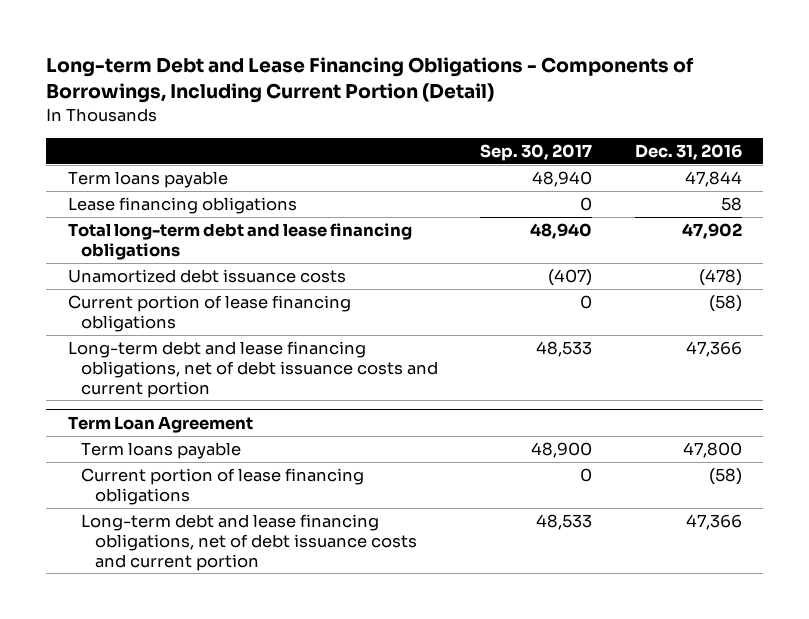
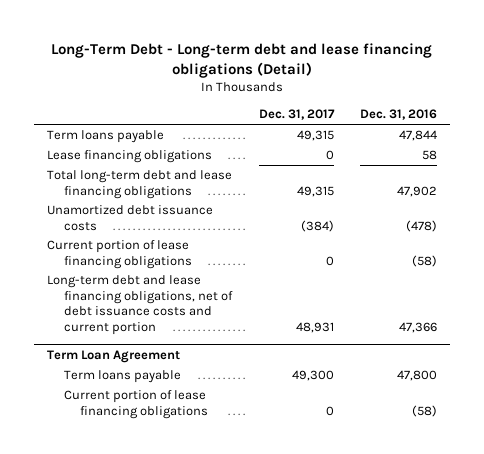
- Long-term Debt and Lease Financing Obligations - Components of Borrowings, Including Current Portion (Detail)
+ Long-Term Debt - Long-term debt and lease financing obligations (Detail)
- | Sep. 30, 2017 | Dec. 31, 2016
+ | Dec. 31, 2017 | Dec. 31, 2016
@ Term Loan Agreement
- Long-term debt and lease financing obligations, net of debt issuance costs and current portion | 48,533 | 47,366

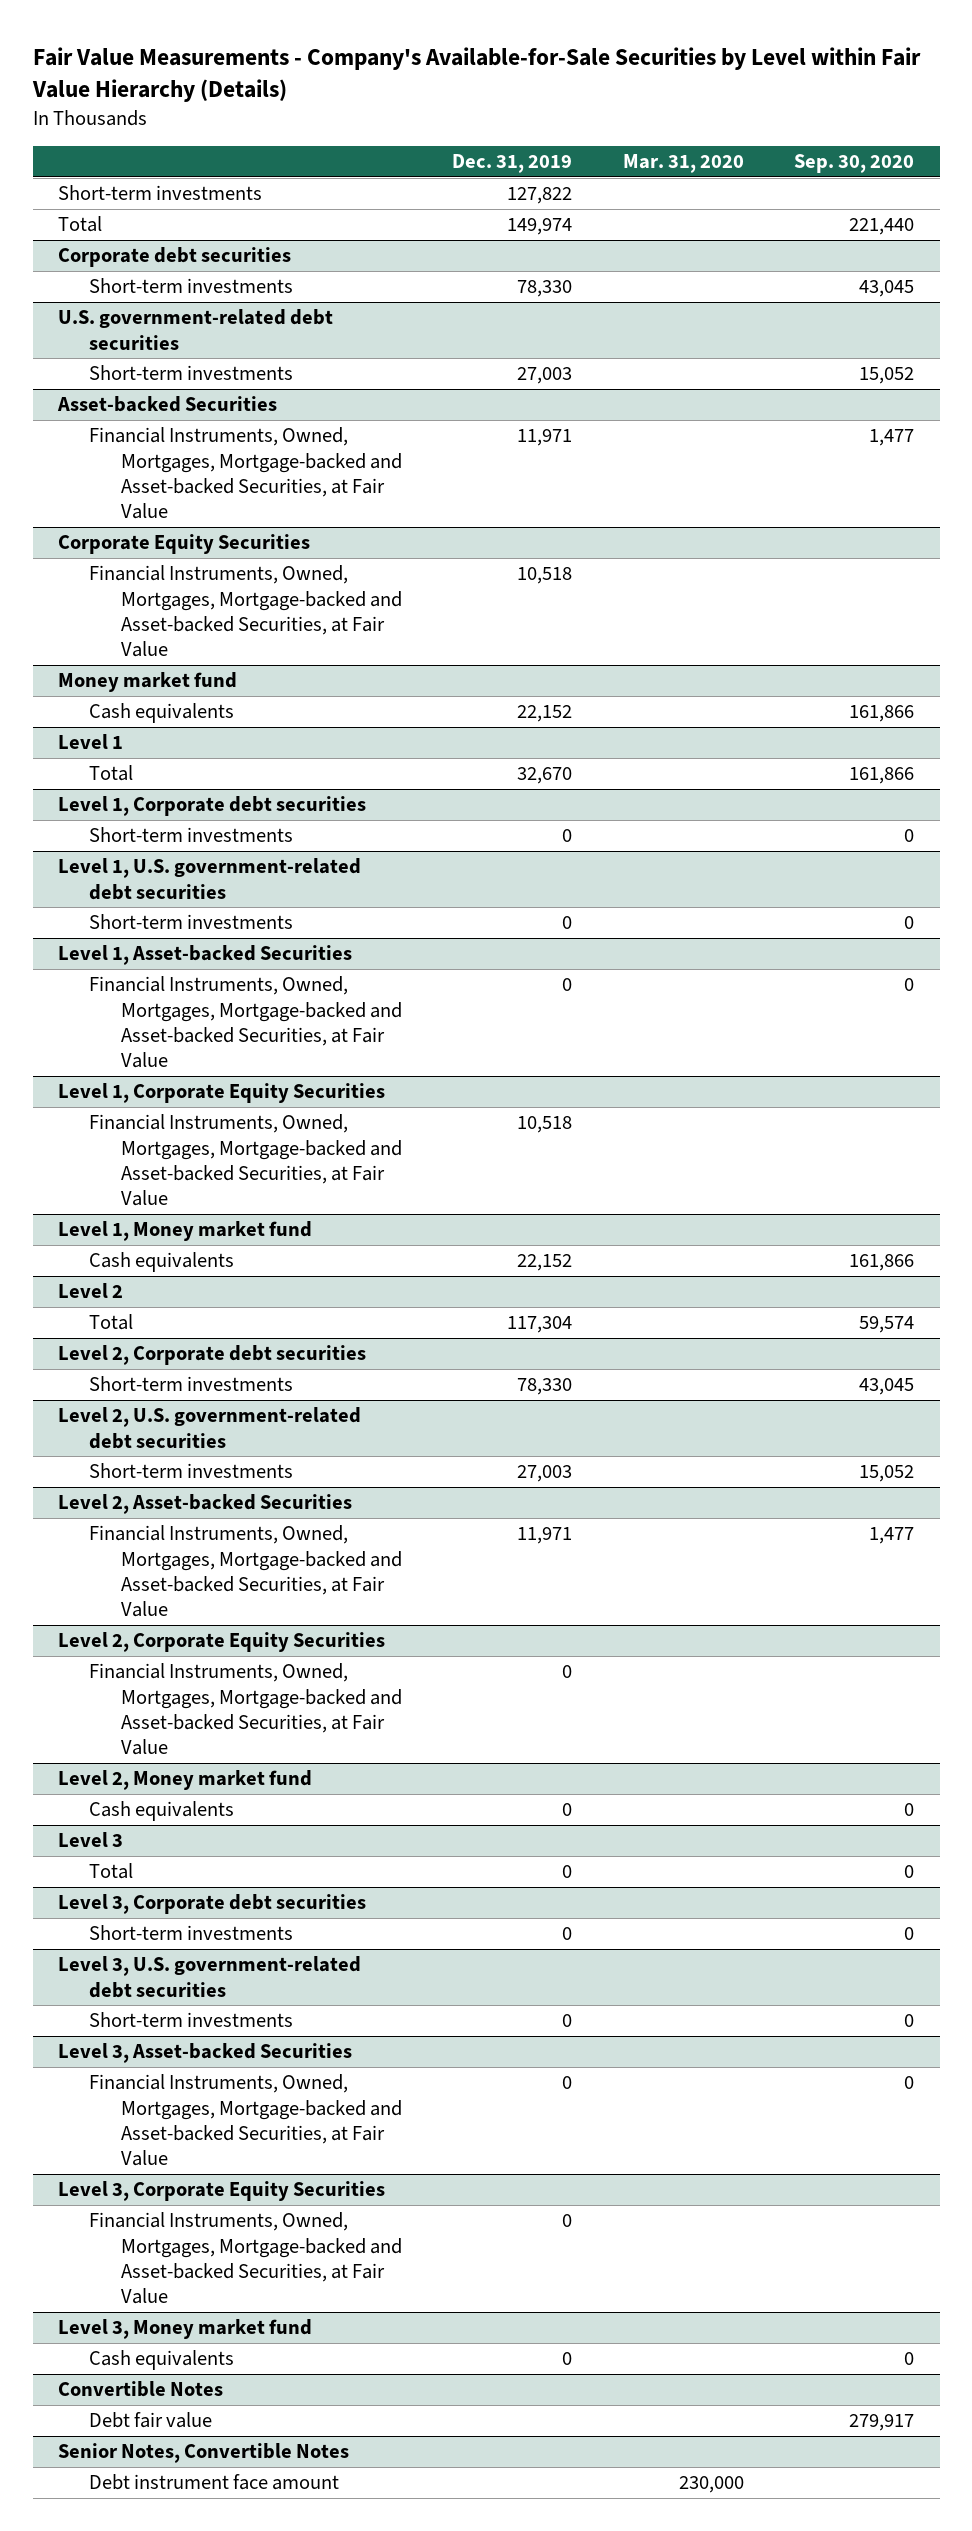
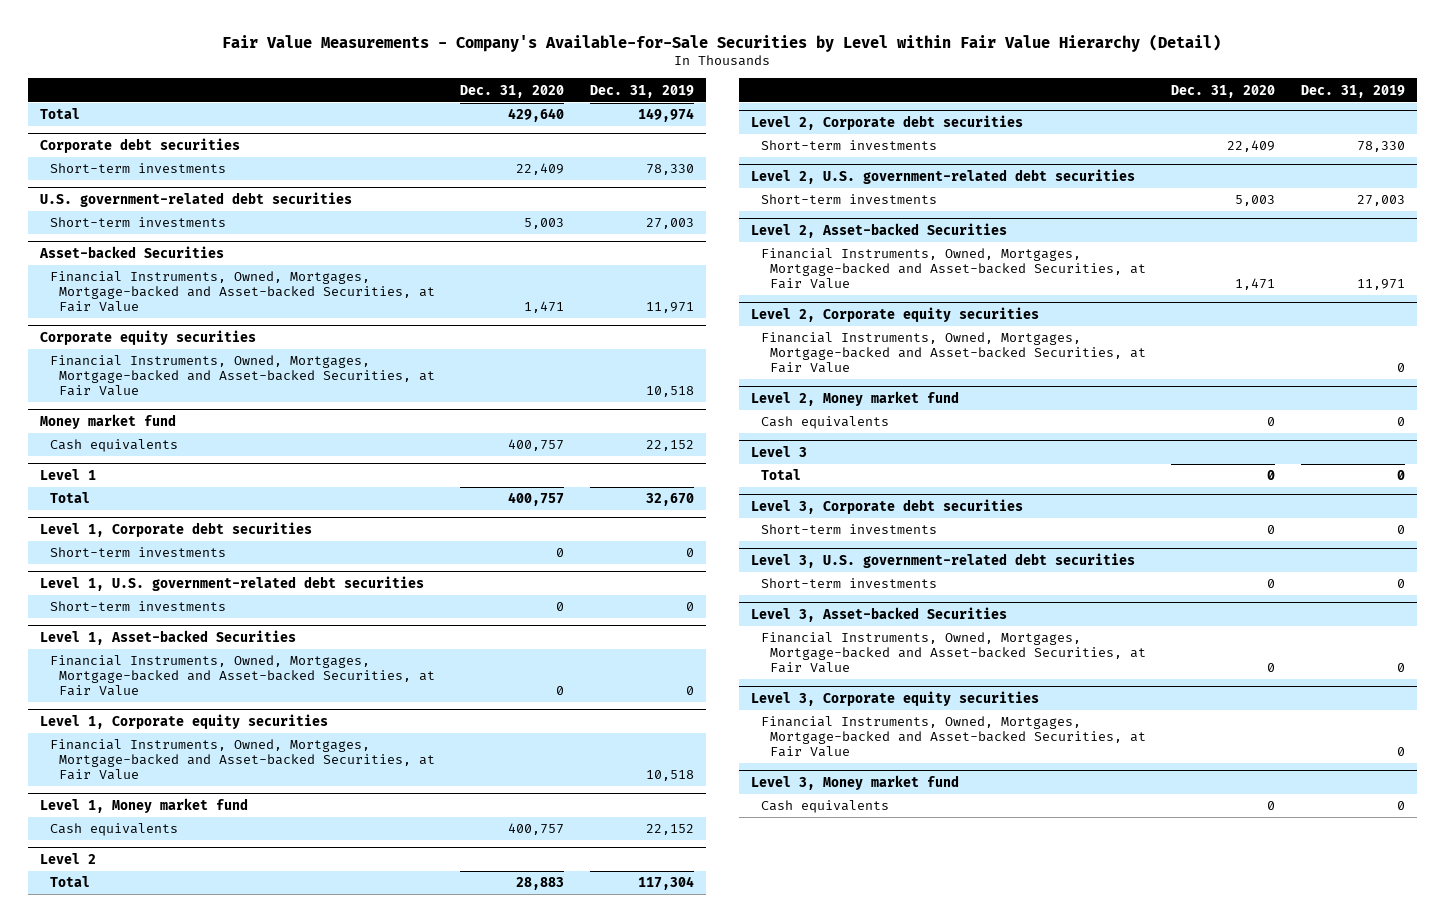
- Fair Value Measurements - Company's Available-for-Sale Securities by Level within Fair Value Hierarchy (Details)
+ Fair Value Measurements - Company's Available-for-Sale Securities by Level within Fair Value Hierarchy (Detail)
- | Dec. 31, 2019 | Mar. 31, 2020 | Sep. 30, 2020
+ | Dec. 31, 2020 | Dec. 31, 2019
- Short-term investments | 127,822 | |
- Corporate Equity Securities
+ Corporate equity securities
- Level 1, Corporate Equity Securities
+ Level 1, Corporate equity securities
- Level 2, Corporate Equity Securities
+ Level 2, Corporate equity securities
- Level 3, Corporate Equity Securities
+ Level 3, Corporate equity securities
- Convertible Notes
- Debt fair value | | | 279,917
- Senior Notes, Convertible Notes
- Debt instrument face amount | | 230,000 |

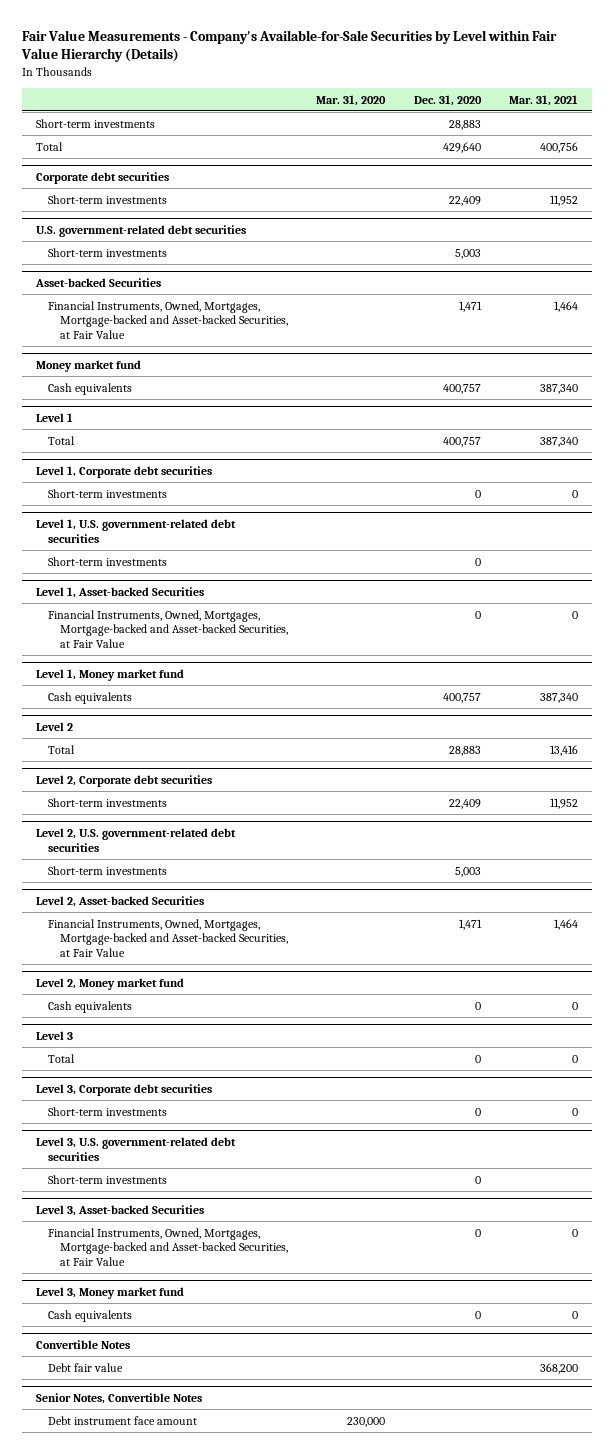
- Fair Value Measurements - Company's Available-for-Sale Securities by Level within Fair Value Hierarchy (Detail)
+ Fair Value Measurements - Company's Available-for-Sale Securities by Level within Fair Value Hierarchy (Details)
- | Dec. 31, 2020 | Dec. 31, 2019
+ | Mar. 31, 2020 | Dec. 31, 2020 | Mar. 31, 2021
+ Short-term investments | | 28,883 |
- Corporate equity securities
- Financial Instruments, Owned, Mortgages, Mortgage-backed and Asset-backed Securities, at Fair Value | | 10,518
- Level 1, Corporate equity securities
- Financial Instruments, Owned, Mortgages, Mortgage-backed and Asset-backed Securities, at Fair Value | | 10,518
- Level 2, Corporate equity securities
- Financial Instruments, Owned, Mortgages, Mortgage-backed and Asset-backed Securities, at Fair Value | | 0
- Level 3, Corporate equity securities
- Financial Instruments, Owned, Mortgages, Mortgage-backed and Asset-backed Securities, at Fair Value | | 0
+ Convertible Notes
+ Debt fair value | | | 368,200
+ Senior Notes, Convertible Notes
+ Debt instrument face amount | 230,000 | |

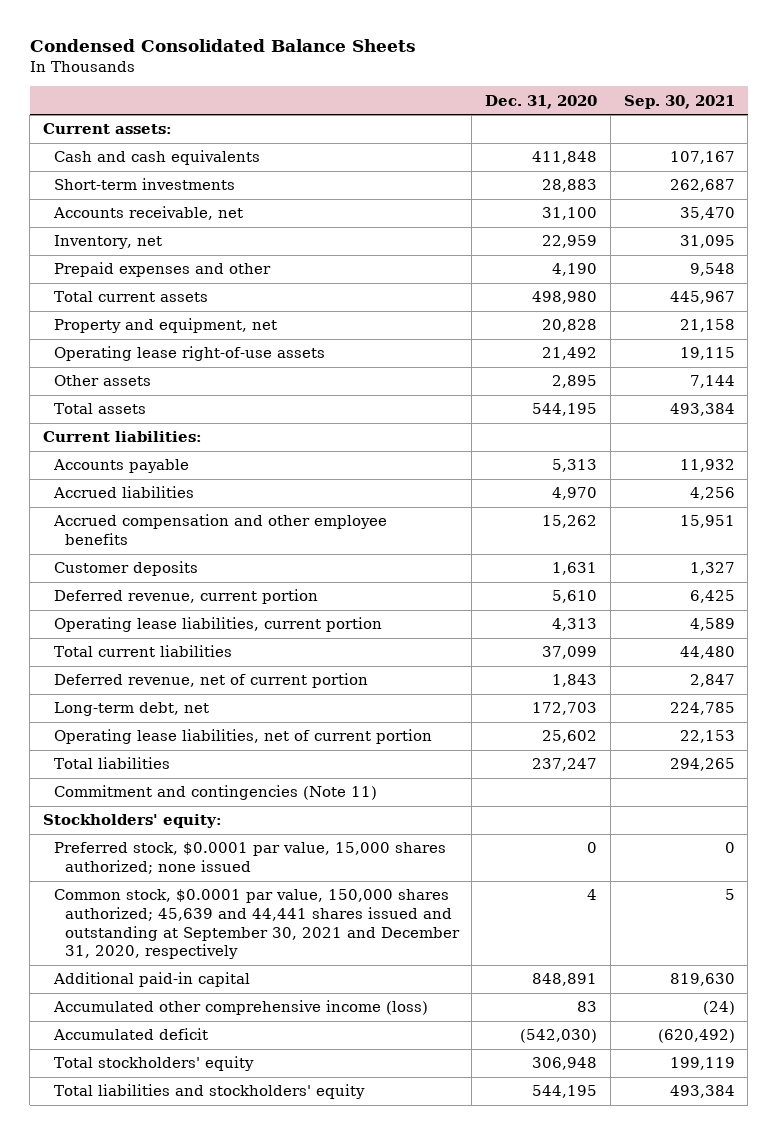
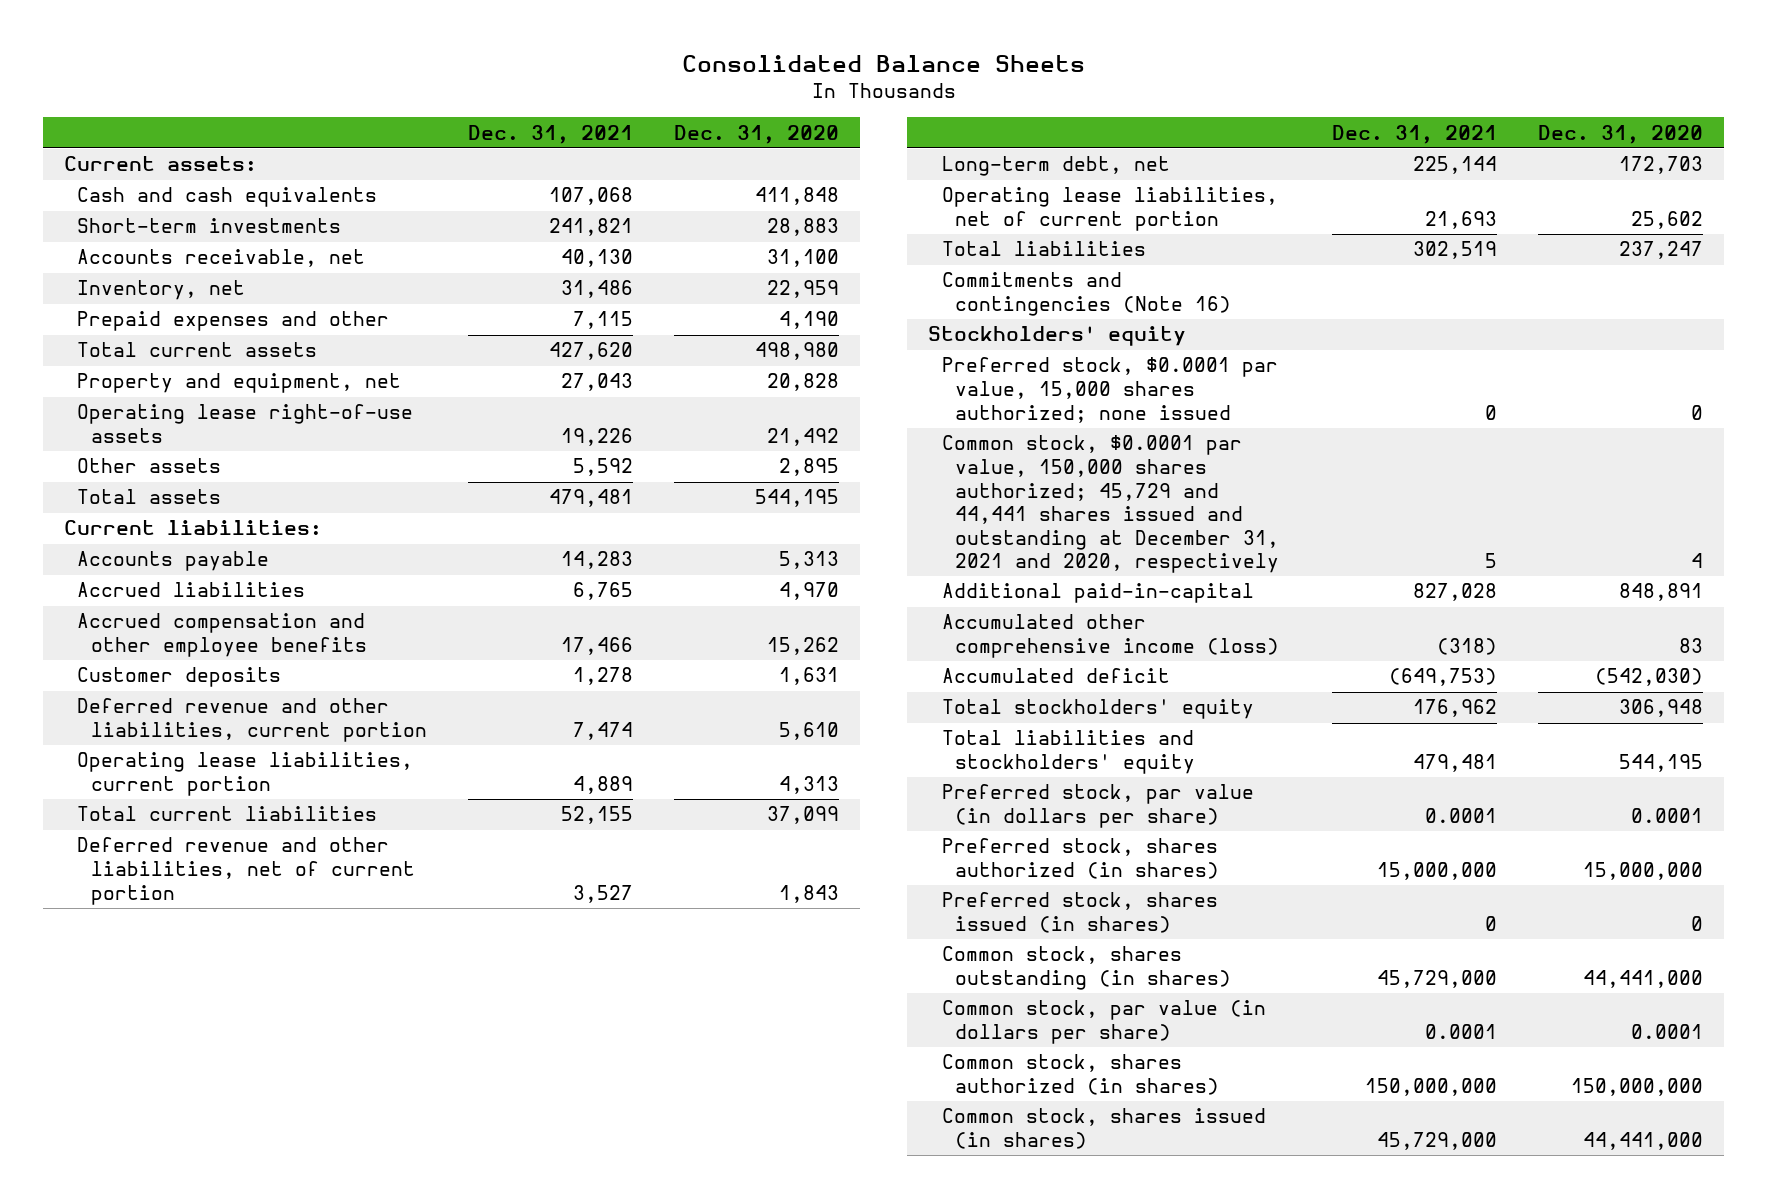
- Condensed Consolidated Balance Sheets
+ Consolidated Balance Sheets
- | Dec. 31, 2020 | Sep. 30, 2021
+ | Dec. 31, 2021 | Dec. 31, 2020
- Deferred revenue, current portion | 5,610 | 6,425
+ Deferred revenue and other liabilities, current portion | 7,474 | 5,610
- Deferred revenue, net of current portion | 1,843 | 2,847
+ Deferred revenue and other liabilities, net of current portion | 3,527 | 1,843
- Commitment and contingencies (Note 11)
- Stockholders' equity:
+ Commitments and contingencies (Note 16)
+ Stockholders' equity
- Common stock, $0.0001 par value, 150,000 shares authorized; 45,639 and 44,441 shares issued and outstanding at September 30, 2021 and December 31, 2020, respectively | 4 | 5
- Additional paid-in capital | 848,891 | 819,630
+ Common stock, $0.0001 par value, 150,000 shares authorized; 45,729 and 44,441 shares issued and outstanding at December 31, 2021 and 2020, respectively | 5 | 4
+ Additional paid-in-capital | 827,028 | 848,891
+ Preferred stock, par value (in dollars per share) | 0.0001 | 0.0001
+ Preferred stock, shares authorized (in shares) | 15,000,000 | 15,000,000
+ Preferred stock, shares issued (in shares) | 0 | 0
+ Common stock, shares outstanding (in shares) | 45,729,000 | 44,441,000
+ Common stock, par value (in dollars per share) | 0.0001 | 0.0001
+ Common stock, shares authorized (in shares) | 150,000,000 | 150,000,000
+ Common stock, shares issued (in shares) | 45,729,000 | 44,441,000

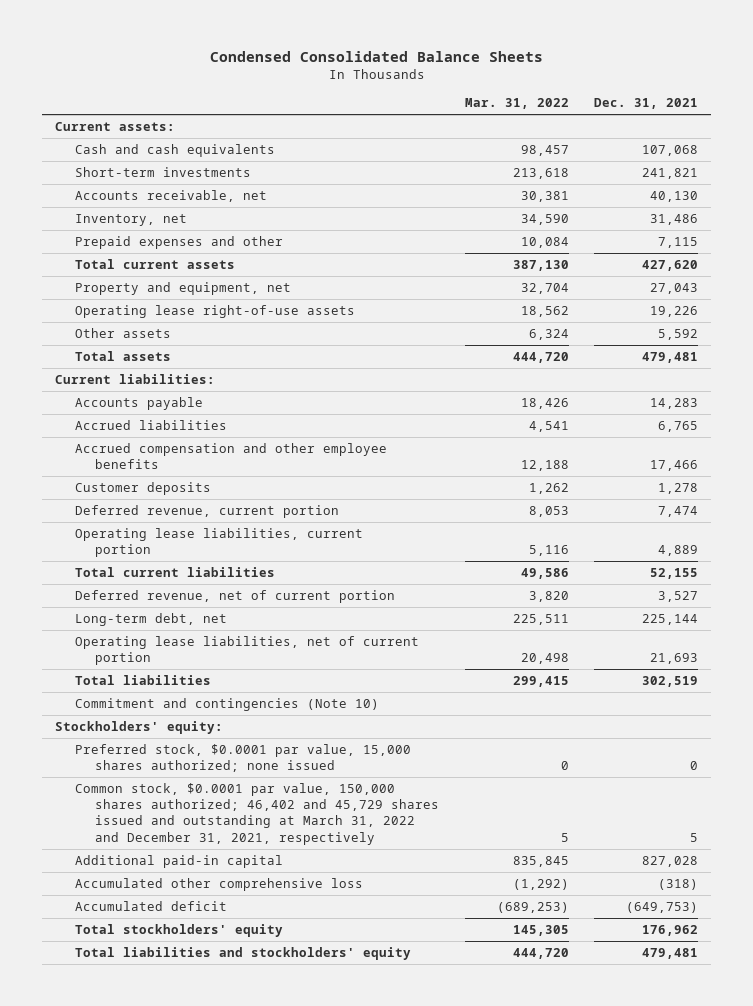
- Consolidated Balance Sheets
+ Condensed Consolidated Balance Sheets
- | Dec. 31, 2021 | Dec. 31, 2020
+ | Mar. 31, 2022 | Dec. 31, 2021
- Deferred revenue and other liabilities, current portion | 7,474 | 5,610
+ Deferred revenue, current portion | 8,053 | 7,474
- Deferred revenue and other liabilities, net of current portion | 3,527 | 1,843
+ Deferred revenue, net of current portion | 3,820 | 3,527
- Commitments and contingencies (Note 16)
- Stockholders' equity
+ Commitment and contingencies (Note 10)
+ Stockholders' equity:
- Common stock, $0.0001 par value, 150,000 shares authorized; 45,729 and 44,441 shares issued and outstanding at December 31, 2021 and 2020, respectively | 5 | 4
- Additional paid-in-capital | 827,028 | 848,891
- Accumulated other comprehensive income (loss) | (318) | 83
+ Common stock, $0.0001 par value, 150,000 shares authorized; 46,402 and 45,729 shares issued and outstanding at March 31, 2022 and December 31, 2021, respectively | 5 | 5
+ Additional paid-in capital | 835,845 | 827,028
+ Accumulated other comprehensive loss | (1,292) | (318)
- Preferred stock, par value (in dollars per share) | 0.0001 | 0.0001
- Preferred stock, shares authorized (in shares) | 15,000,000 | 15,000,000
- Preferred stock, shares issued (in shares) | 0 | 0
- Common stock, shares outstanding (in shares) | 45,729,000 | 44,441,000
- Common stock, par value (in dollars per share) | 0.0001 | 0.0001
- Common stock, shares authorized (in shares) | 150,000,000 | 150,000,000
- Common stock, shares issued (in shares) | 45,729,000 | 44,441,000

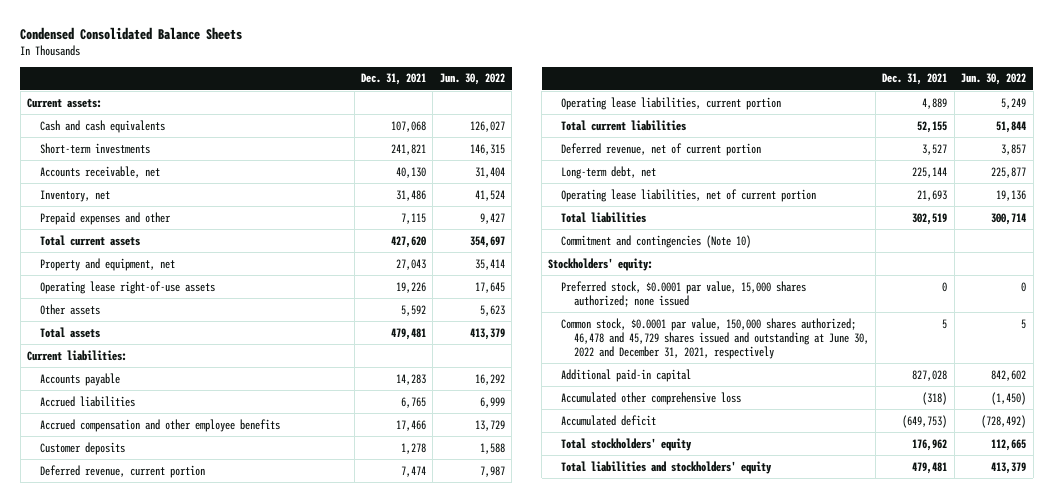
- | Mar. 31, 2022 | Dec. 31, 2021
+ | Dec. 31, 2021 | Jun. 30, 2022
- Common stock, $0.0001 par value, 150,000 shares authorized; 46,402 and 45,729 shares issued and outstanding at March 31, 2022 and December 31, 2021, respectively | 5 | 5
+ Common stock, $0.0001 par value, 150,000 shares authorized; 46,478 and 45,729 shares issued and outstanding at June 30, 2022 and December 31, 2021, respectively | 5 | 5

